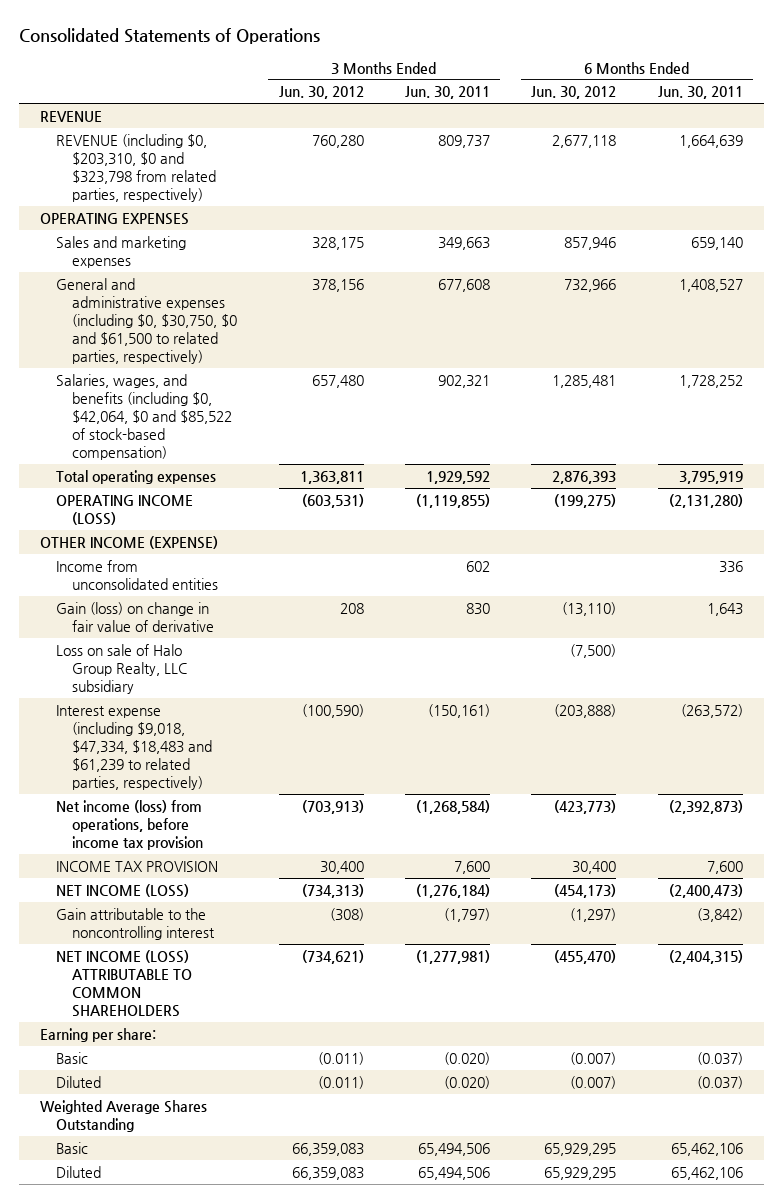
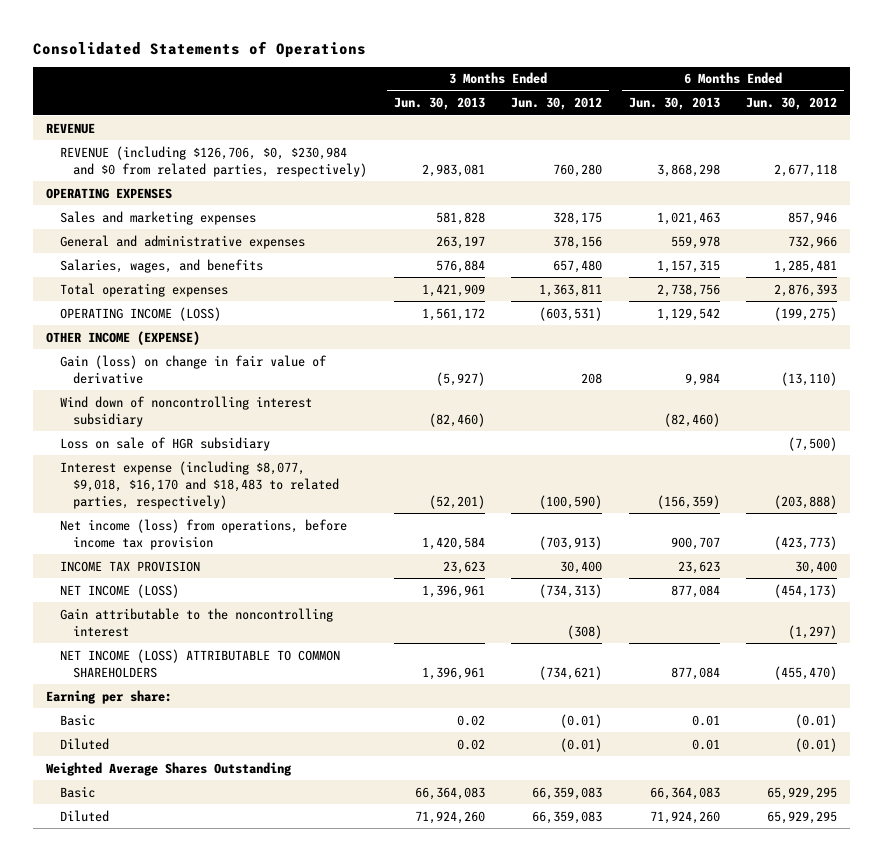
- | 3 Months Ended Jun. 30, 2012 | 3 Months Ended Jun. 30, 2011 | 6 Months Ended Jun. 30, 2012 | 6 Months Ended Jun. 30, 2011
+ | 3 Months Ended Jun. 30, 2013 | 3 Months Ended Jun. 30, 2012 | 6 Months Ended Jun. 30, 2013 | 6 Months Ended Jun. 30, 2012
- REVENUE (including $0, $203,310, $0 and $323,798 from related parties, respectively) | 760,280 | 809,737 | 2,677,118 | 1,664,639
+ REVENUE (including $126,706, $0, $230,984 and $0 from related parties, respectively) | 2,983,081 | 760,280 | 3,868,298 | 2,677,118
- General and administrative expenses (including $0, $30,750, $0 and $61,500 to related parties, respectively) | 378,156 | 677,608 | 732,966 | 1,408,527
- Salaries, wages, and benefits (including $0, $42,064, $0 and $85,522 of stock-based compensation) | 657,480 | 902,321 | 1,285,481 | 1,728,252
+ General and administrative expenses | 263,197 | 378,156 | 559,978 | 732,966
+ Salaries, wages, and benefits | 576,884 | 657,480 | 1,157,315 | 1,285,481
- Income from unconsolidated entities | | 602 | | 336
- Loss on sale of Halo Group Realty, LLC subsidiary | | | (7,500) |
- Interest expense (including $9,018, $47,334, $18,483 and $61,239 to related parties, respectively) | (100,590) | (150,161) | (203,888) | (263,572)
+ Wind down of noncontrolling interest subsidiary | (82,460) | | (82,460) |
+ Loss on sale of HGR subsidiary | | | | (7,500)
+ Interest expense (including $8,077, $9,018, $16,170 and $18,483 to related parties, respectively) | (52,201) | (100,590) | (156,359) | (203,888)
- Basic | (0.011) | (0.020) | (0.007) | (0.037)
- Diluted | (0.011) | (0.020) | (0.007) | (0.037)
+ Basic | 0.02 | (0.01) | 0.01 | (0.01)
+ Diluted | 0.02 | (0.01) | 0.01 | (0.01)

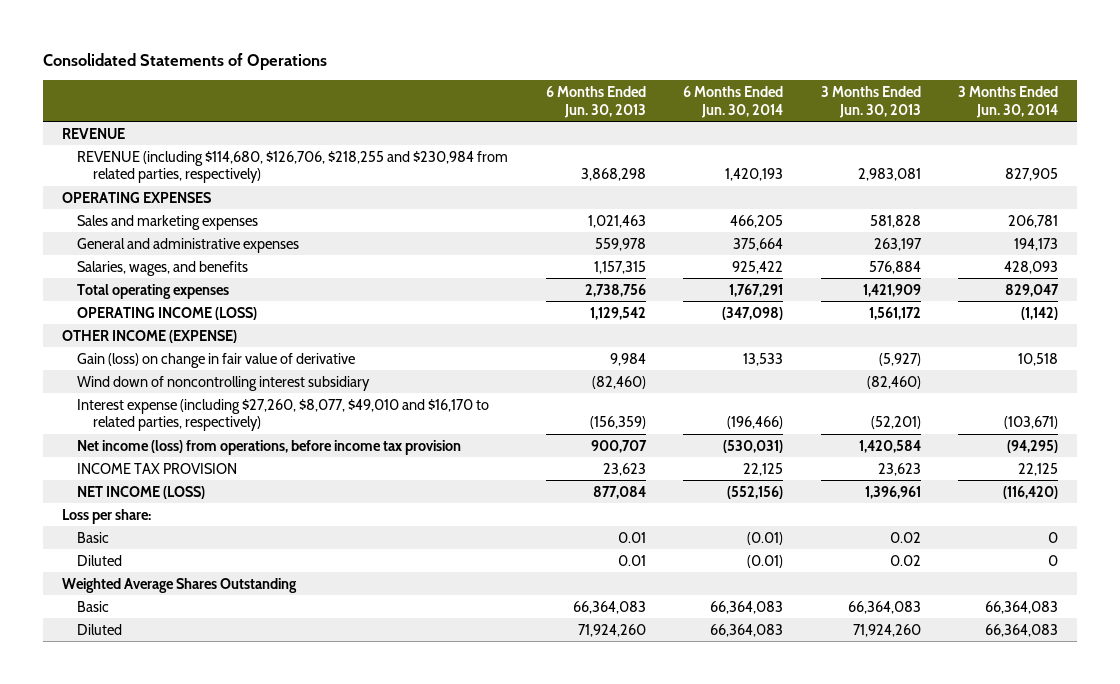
- | 3 Months Ended Jun. 30, 2013 | 3 Months Ended Jun. 30, 2012 | 6 Months Ended Jun. 30, 2013 | 6 Months Ended Jun. 30, 2012
+ | 6 Months Ended Jun. 30, 2013 | 6 Months Ended Jun. 30, 2014 | 3 Months Ended Jun. 30, 2013 | 3 Months Ended Jun. 30, 2014
- REVENUE (including $126,706, $0, $230,984 and $0 from related parties, respectively) | 2,983,081 | 760,280 | 3,868,298 | 2,677,118
+ REVENUE (including $114,680, $126,706, $218,255 and $230,984 from related parties, respectively) | 3,868,298 | 1,420,193 | 2,983,081 | 827,905
- Loss on sale of HGR subsidiary | | | | (7,500)
- Interest expense (including $8,077, $9,018, $16,170 and $18,483 to related parties, respectively) | (52,201) | (100,590) | (156,359) | (203,888)
+ Interest expense (including $27,260, $8,077, $49,010 and $16,170 to related parties, respectively) | (156,359) | (196,466) | (52,201) | (103,671)
- Gain attributable to the noncontrolling interest | | (308) | | (1,297)
- NET INCOME (LOSS) ATTRIBUTABLE TO COMMON SHAREHOLDERS | 1,396,961 | (734,621) | 877,084 | (455,470)
- Earning per share:
+ Loss per share:

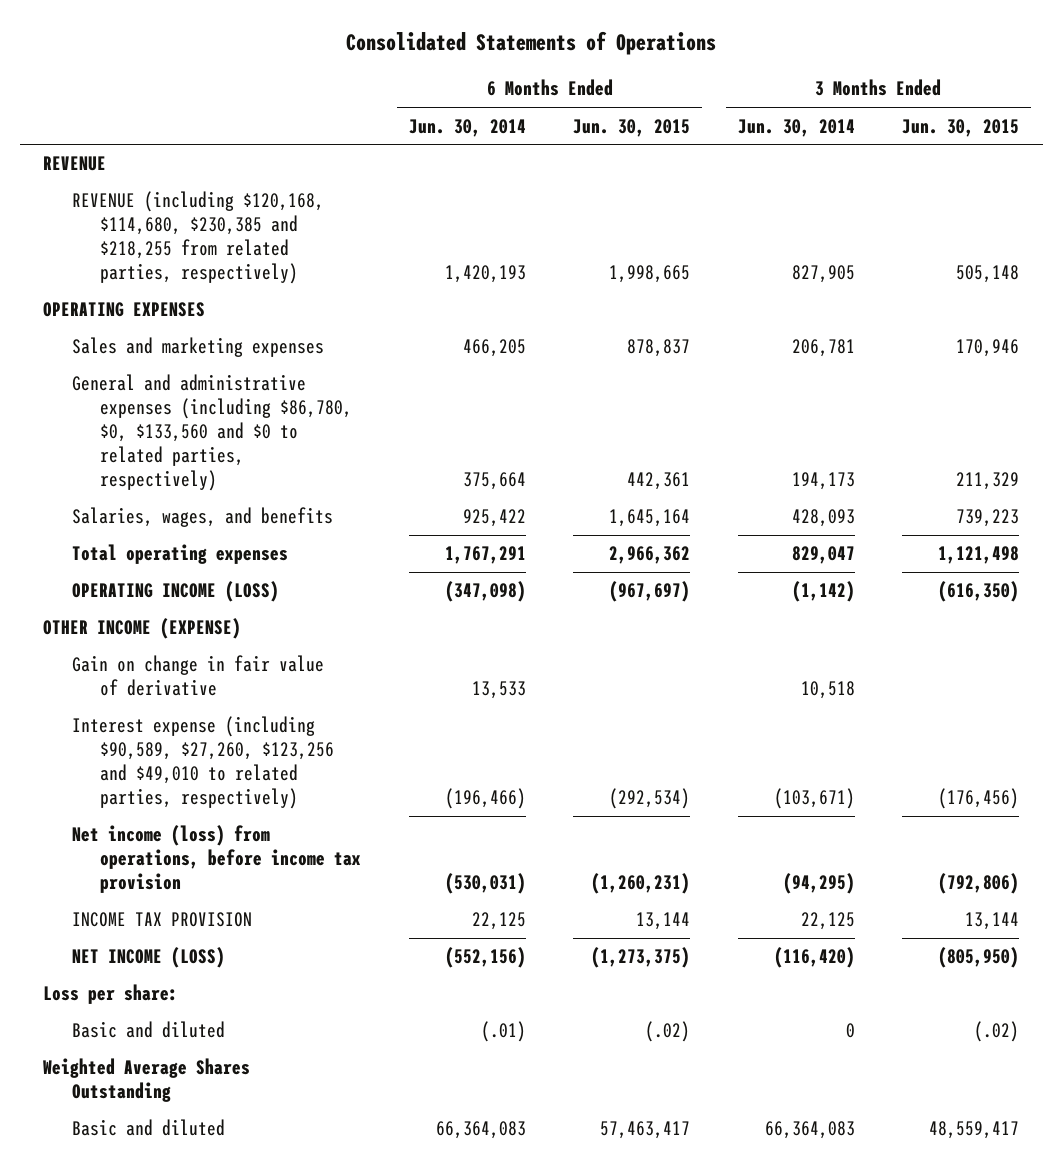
- | 6 Months Ended Jun. 30, 2013 | 6 Months Ended Jun. 30, 2014 | 3 Months Ended Jun. 30, 2013 | 3 Months Ended Jun. 30, 2014
+ | 6 Months Ended Jun. 30, 2014 | 6 Months Ended Jun. 30, 2015 | 3 Months Ended Jun. 30, 2014 | 3 Months Ended Jun. 30, 2015
- REVENUE (including $114,680, $126,706, $218,255 and $230,984 from related parties, respectively) | 3,868,298 | 1,420,193 | 2,983,081 | 827,905
+ REVENUE (including $120,168, $114,680, $230,385 and $218,255 from related parties, respectively) | 1,420,193 | 1,998,665 | 827,905 | 505,148
- General and administrative expenses | 559,978 | 375,664 | 263,197 | 194,173
+ General and administrative expenses (including $86,780, $0, $133,560 and $0 to related parties, respectively) | 375,664 | 442,361 | 194,173 | 211,329
- Gain (loss) on change in fair value of derivative | 9,984 | 13,533 | (5,927) | 10,518
- Wind down of noncontrolling interest subsidiary | (82,460) | | (82,460) |
- Interest expense (including $27,260, $8,077, $49,010 and $16,170 to related parties, respectively) | (156,359) | (196,466) | (52,201) | (103,671)
+ Gain on change in fair value of derivative | 13,533 | | 10,518 |
+ Interest expense (including $90,589, $27,260, $123,256 and $49,010 to related parties, respectively) | (196,466) | (292,534) | (103,671) | (176,456)
- Basic | 0.01 | (0.01) | 0.02 | 0
- Diluted | 0.01 | (0.01) | 0.02 | 0
+ Basic and diluted | (.01) | (.02) | 0 | (.02)
- Basic | 66,364,083 | 66,364,083 | 66,364,083 | 66,364,083
- Diluted | 71,924,260 | 66,364,083 | 71,924,260 | 66,364,083
+ Basic and diluted | 66,364,083 | 57,463,417 | 66,364,083 | 48,559,417

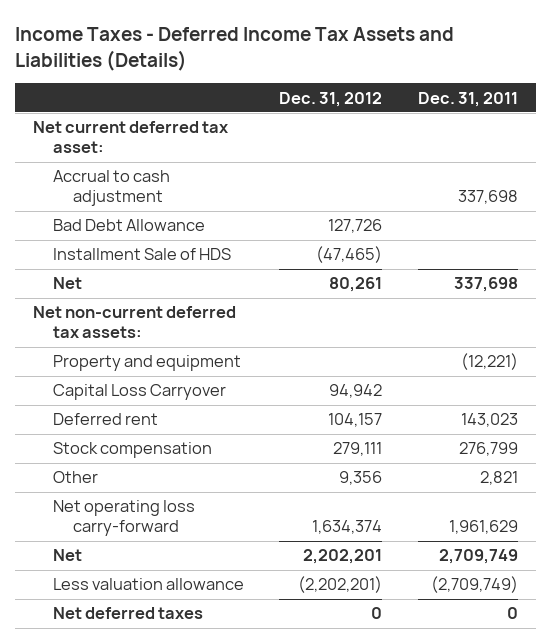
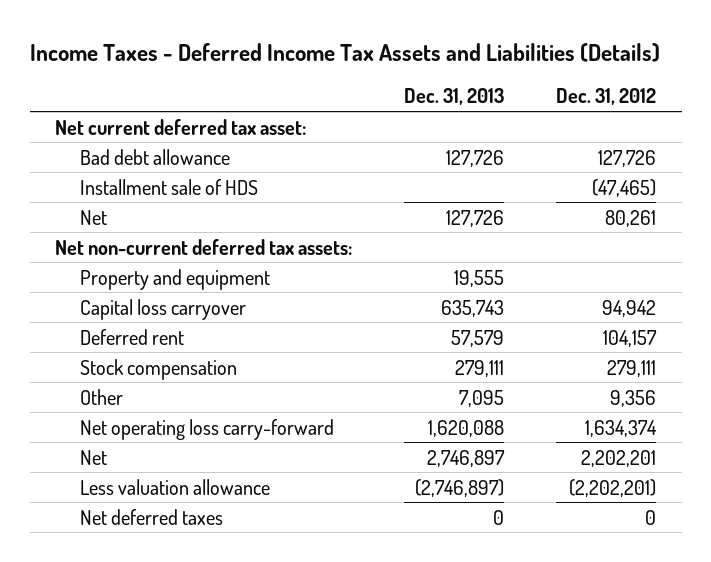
- | Dec. 31, 2012 | Dec. 31, 2011
+ | Dec. 31, 2013 | Dec. 31, 2012
- Accrual to cash adjustment | | 337,698
- Bad Debt Allowance | 127,726 |
- Installment Sale of HDS | (47,465) |
+ Bad debt allowance | 127,726 | 127,726
+ Installment sale of HDS | | (47,465)
- Capital Loss Carryover | 94,942 |
+ Capital loss carryover | 635,743 | 94,942

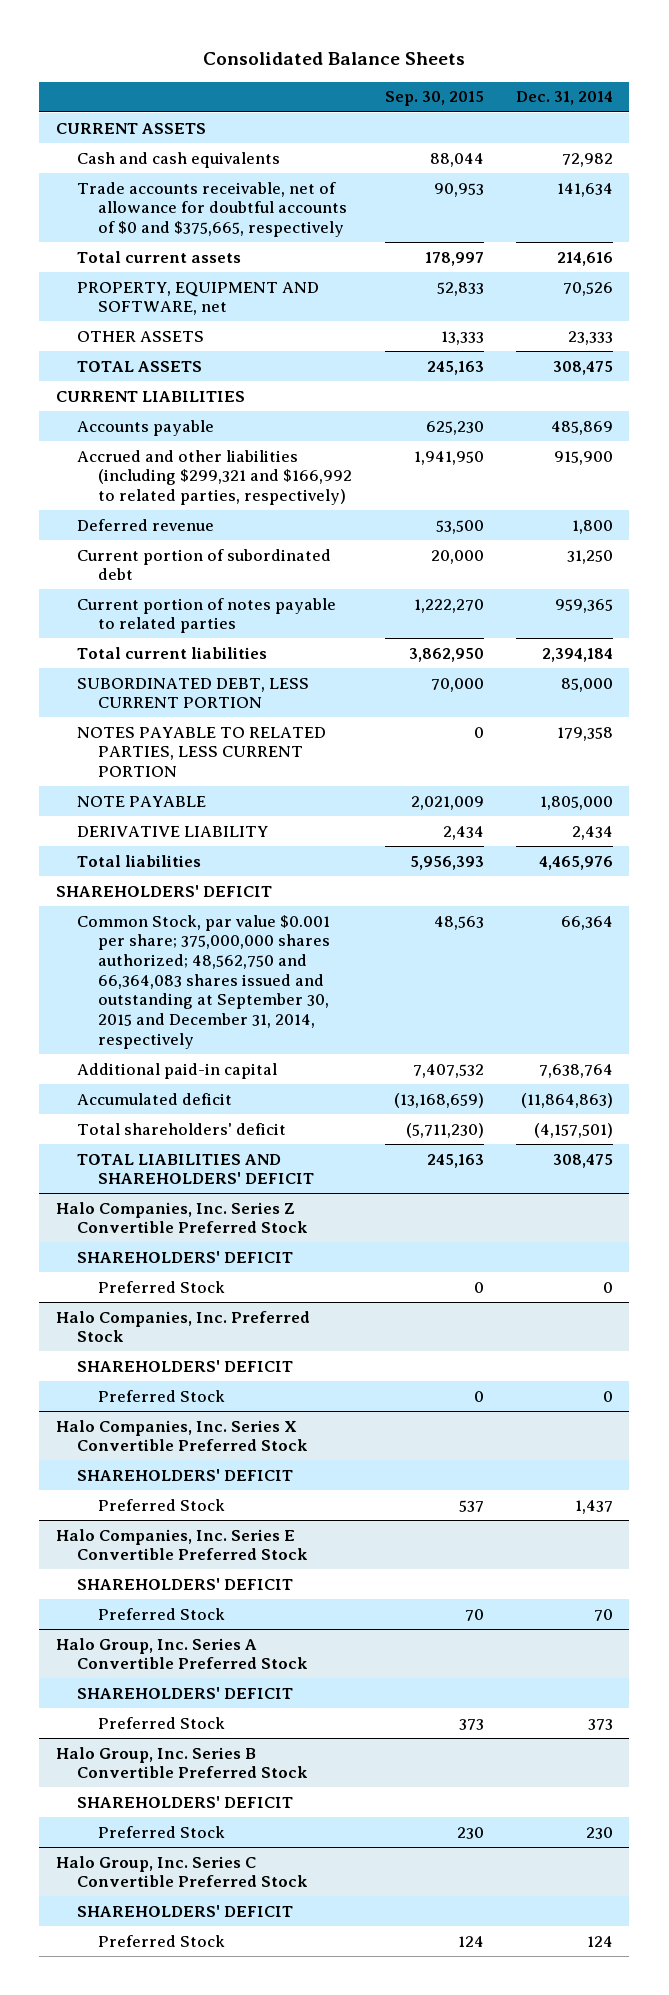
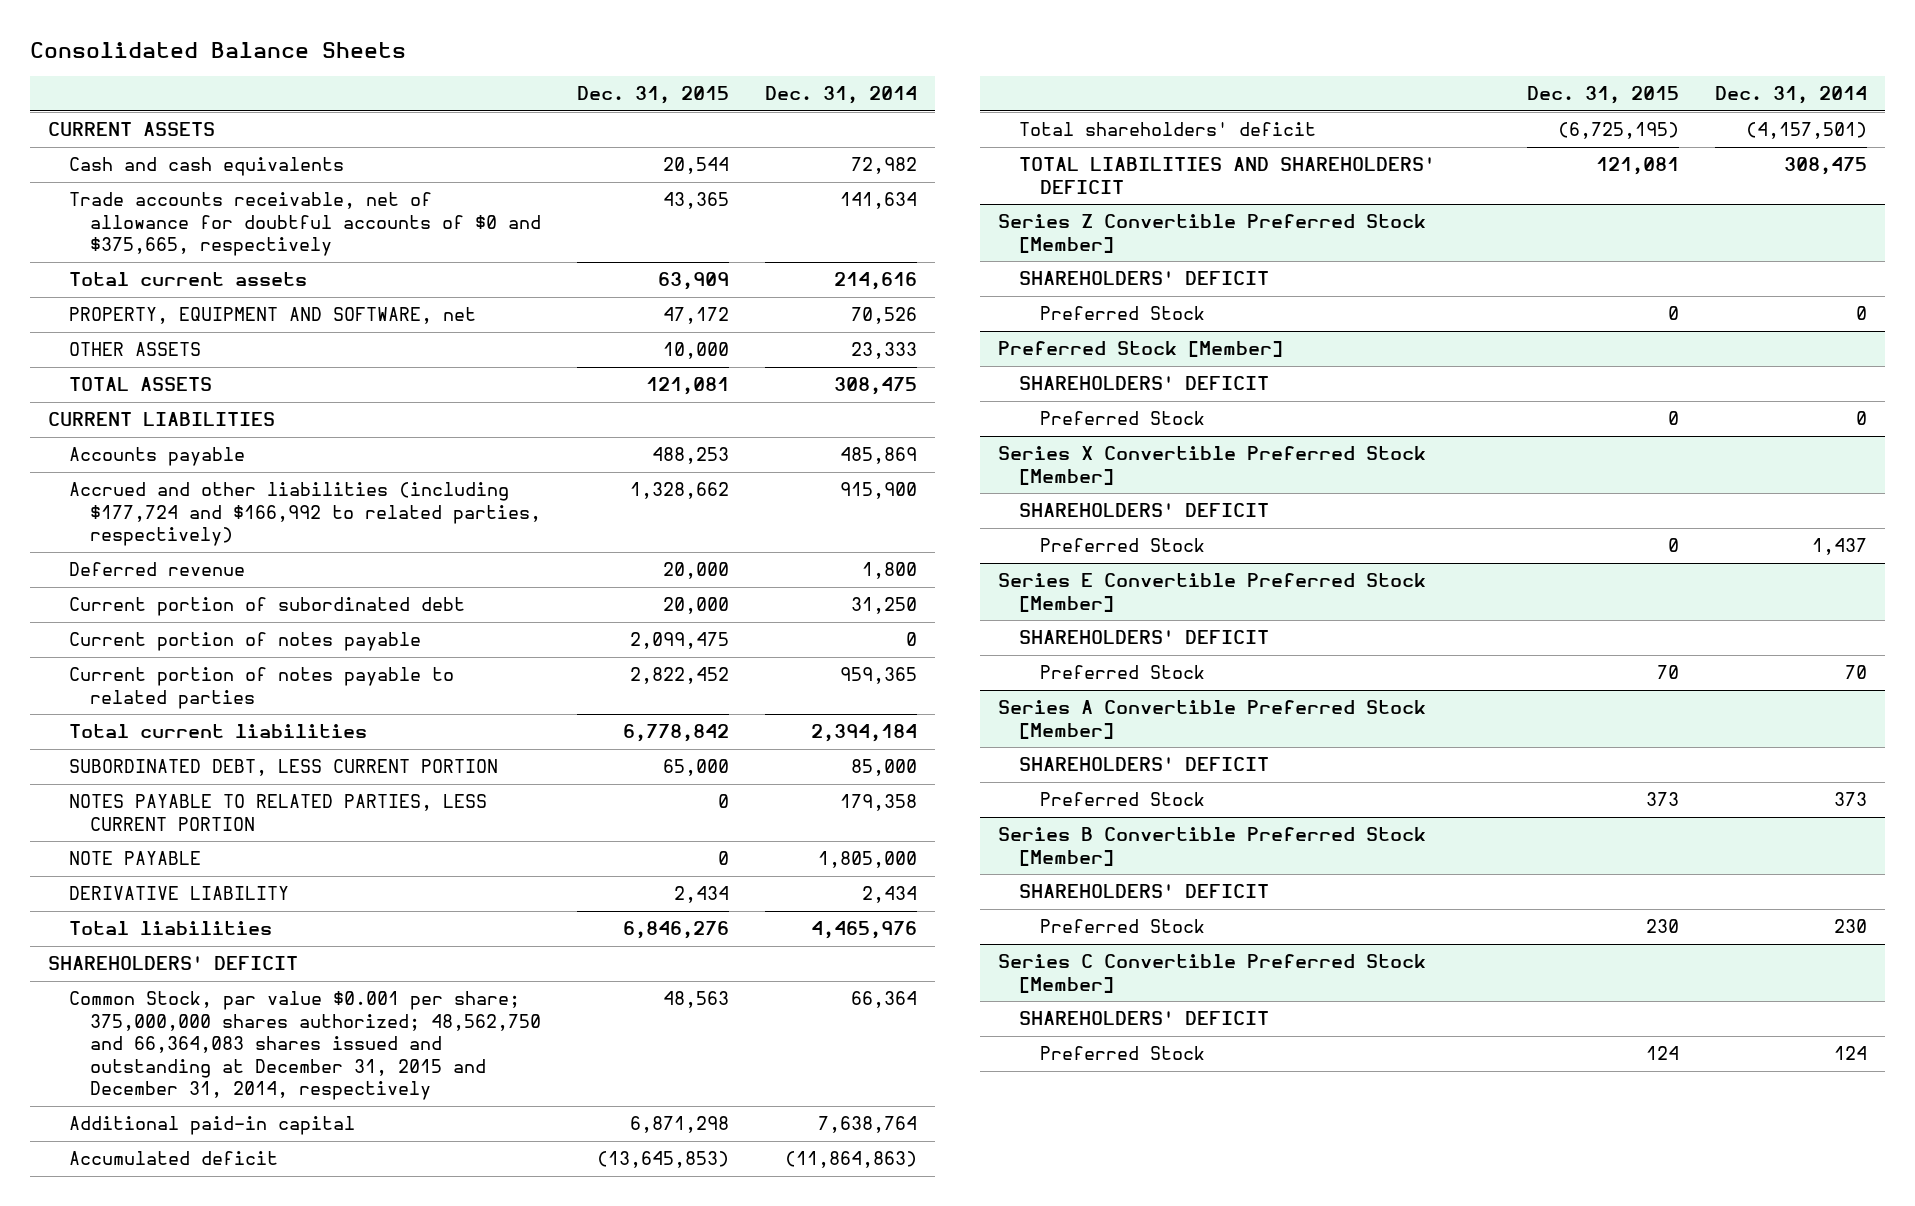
- | Sep. 30, 2015 | Dec. 31, 2014
+ | Dec. 31, 2015 | Dec. 31, 2014
- Accrued and other liabilities (including $299,321 and $166,992 to related parties, respectively) | 1,941,950 | 915,900
+ Accrued and other liabilities (including $177,724 and $166,992 to related parties, respectively) | 1,328,662 | 915,900
+ Current portion of notes payable | 2,099,475 | 0
- Common Stock, par value $0.001 per share; 375,000,000 shares authorized; 48,562,750 and 66,364,083 shares issued and outstanding at September 30, 2015 and December 31, 2014, respectively | 48,563 | 66,364
+ Common Stock, par value $0.001 per share; 375,000,000 shares authorized; 48,562,750 and 66,364,083 shares issued and outstanding at December 31, 2015 and December 31, 2014, respectively | 48,563 | 66,364
- Halo Companies, Inc. Series Z Convertible Preferred Stock
+ Series Z Convertible Preferred Stock [Member]
- Halo Companies, Inc. Preferred Stock
+ Preferred Stock [Member]
- Halo Companies, Inc. Series X Convertible Preferred Stock
+ Series X Convertible Preferred Stock [Member]
- Halo Companies, Inc. Series E Convertible Preferred Stock
+ Series E Convertible Preferred Stock [Member]
- Halo Group, Inc. Series A Convertible Preferred Stock
+ Series A Convertible Preferred Stock [Member]
- Halo Group, Inc. Series B Convertible Preferred Stock
+ Series B Convertible Preferred Stock [Member]
- Halo Group, Inc. Series C Convertible Preferred Stock
+ Series C Convertible Preferred Stock [Member]

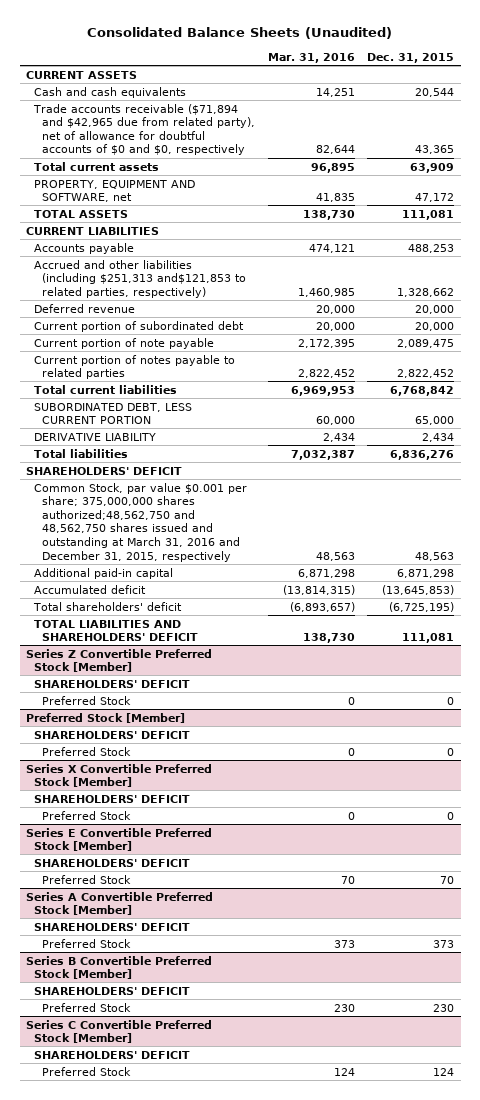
- Consolidated Balance Sheets
+ Consolidated Balance Sheets (Unaudited)
- | Dec. 31, 2015 | Dec. 31, 2014
+ | Mar. 31, 2016 | Dec. 31, 2015
- Trade accounts receivable, net of allowance for doubtful accounts of $0 and $375,665, respectively | 43,365 | 141,634
+ Trade accounts receivable ($71,894 and $42,965 due from related party), net of allowance for doubtful accounts of $0 and $0, respectively | 82,644 | 43,365
- OTHER ASSETS | 10,000 | 23,333
- TOTAL ASSETS | 121,081 | 308,475
+ TOTAL ASSETS | 138,730 | 111,081
- Accrued and other liabilities (including $177,724 and $166,992 to related parties, respectively) | 1,328,662 | 915,900
+ Accrued and other liabilities (including $251,313 and$121,853 to related parties, respectively) | 1,460,985 | 1,328,662
- Current portion of notes payable | 2,099,475 | 0
+ Current portion of note payable | 2,172,395 | 2,089,475
- Total current liabilities | 6,778,842 | 2,394,184
+ Total current liabilities | 6,969,953 | 6,768,842
- NOTES PAYABLE TO RELATED PARTIES, LESS CURRENT PORTION | 0 | 179,358
- NOTE PAYABLE | 0 | 1,805,000
- Total liabilities | 6,846,276 | 4,465,976
+ Total liabilities | 7,032,387 | 6,836,276
- Common Stock, par value $0.001 per share; 375,000,000 shares authorized; 48,562,750 and 66,364,083 shares issued and outstanding at December 31, 2015 and December 31, 2014, respectively | 48,563 | 66,364
+ Common Stock, par value $0.001 per share; 375,000,000 shares authorized;48,562,750 and 48,562,750 shares issued and outstanding at March 31, 2016 and December 31, 2015, respectively | 48,563 | 48,563
- TOTAL LIABILITIES AND SHAREHOLDERS' DEFICIT | 121,081 | 308,475
+ TOTAL LIABILITIES AND SHAREHOLDERS' DEFICIT | 138,730 | 111,081

